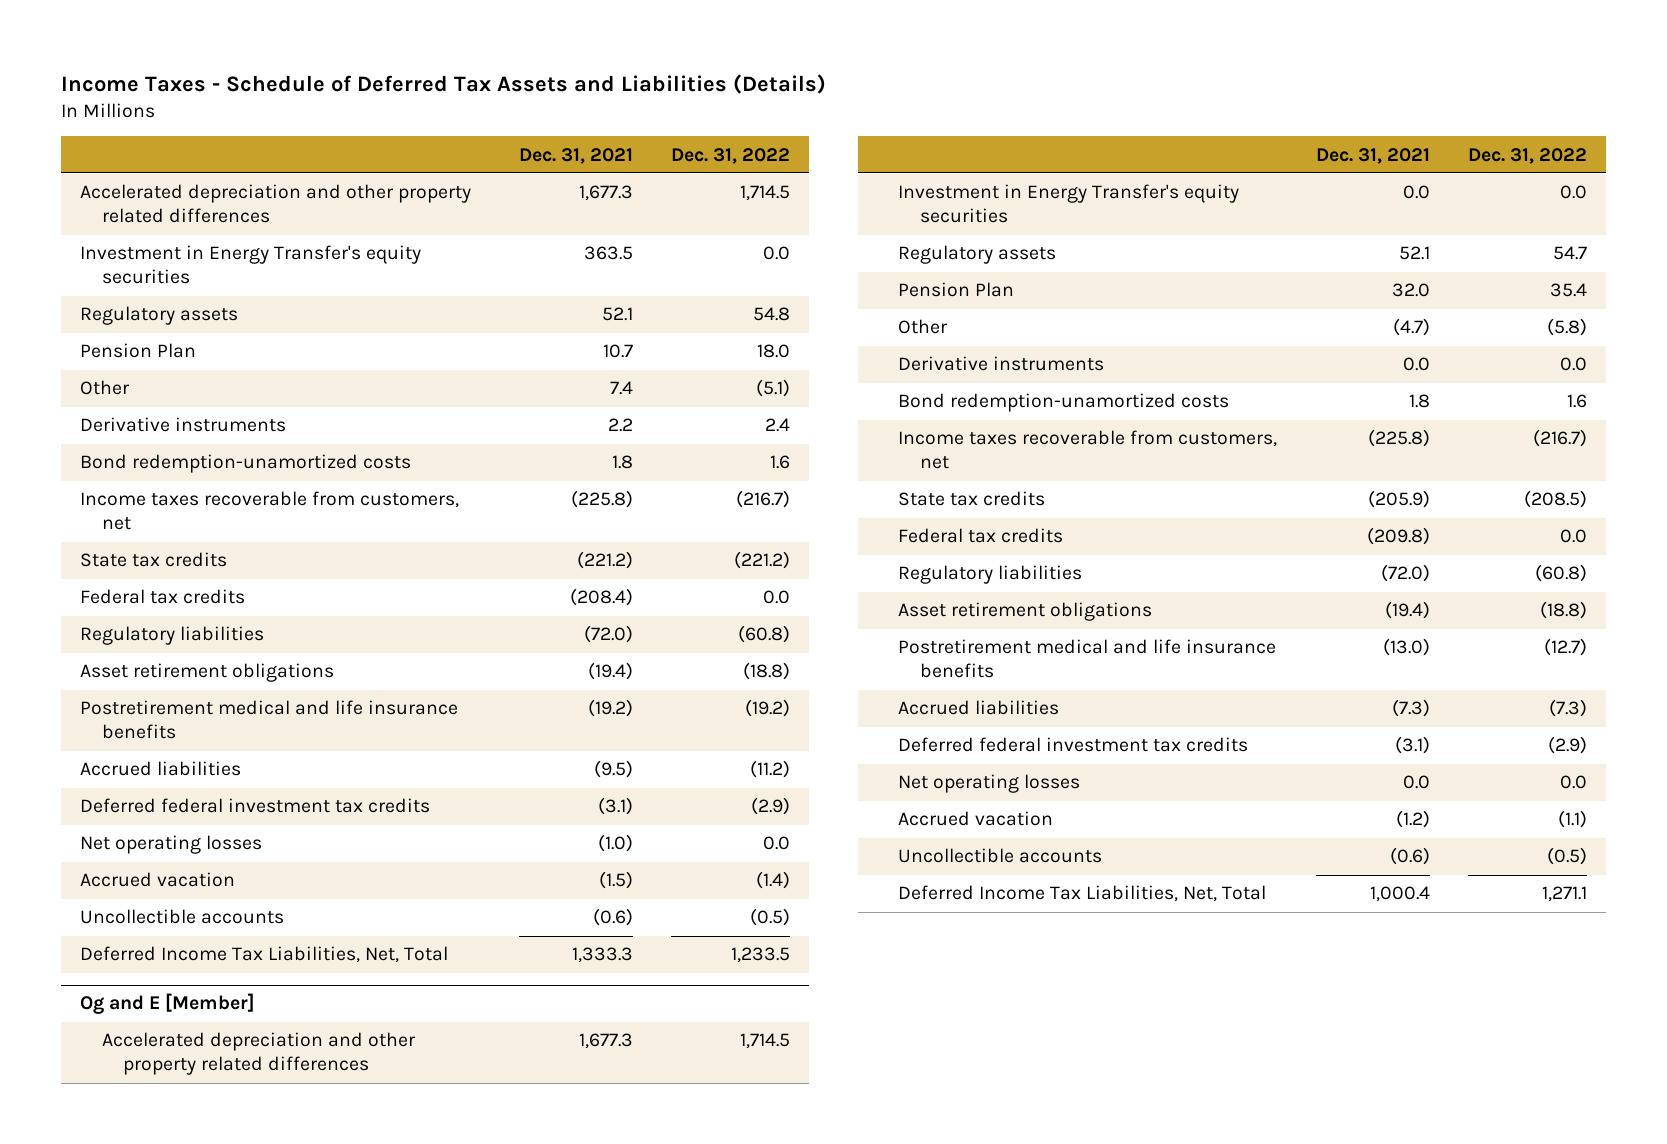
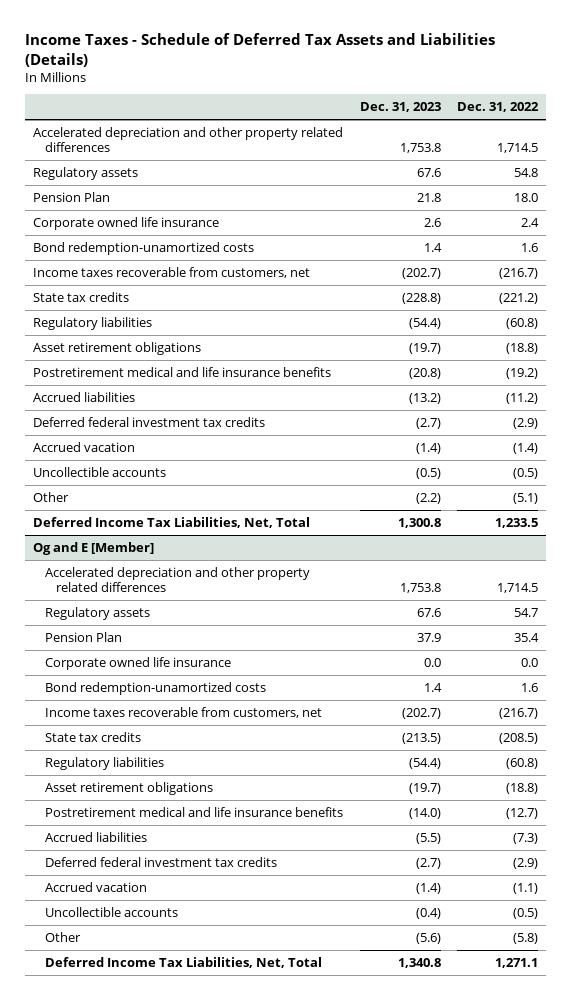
- | Dec. 31, 2021 | Dec. 31, 2022
+ | Dec. 31, 2023 | Dec. 31, 2022
- Investment in Energy Transfer's equity securities | 363.5 | 0.0
- Derivative instruments | 2.2 | 2.4
+ Corporate owned life insurance | 2.6 | 2.4
- Federal tax credits | (208.4) | 0.0
- Net operating losses | (1.0) | 0.0
moved down: Other | (2.2) | (5.1)
@ Og and E [Member]
- Investment in Energy Transfer's equity securities | 0.0 | 0.0
- Derivative instruments | 0.0 | 0.0
+ Corporate owned life insurance | 0.0 | 0.0
- Federal tax credits | (209.8) | 0.0
- Net operating losses | 0.0 | 0.0
moved down: Other | (5.6) | (5.8)

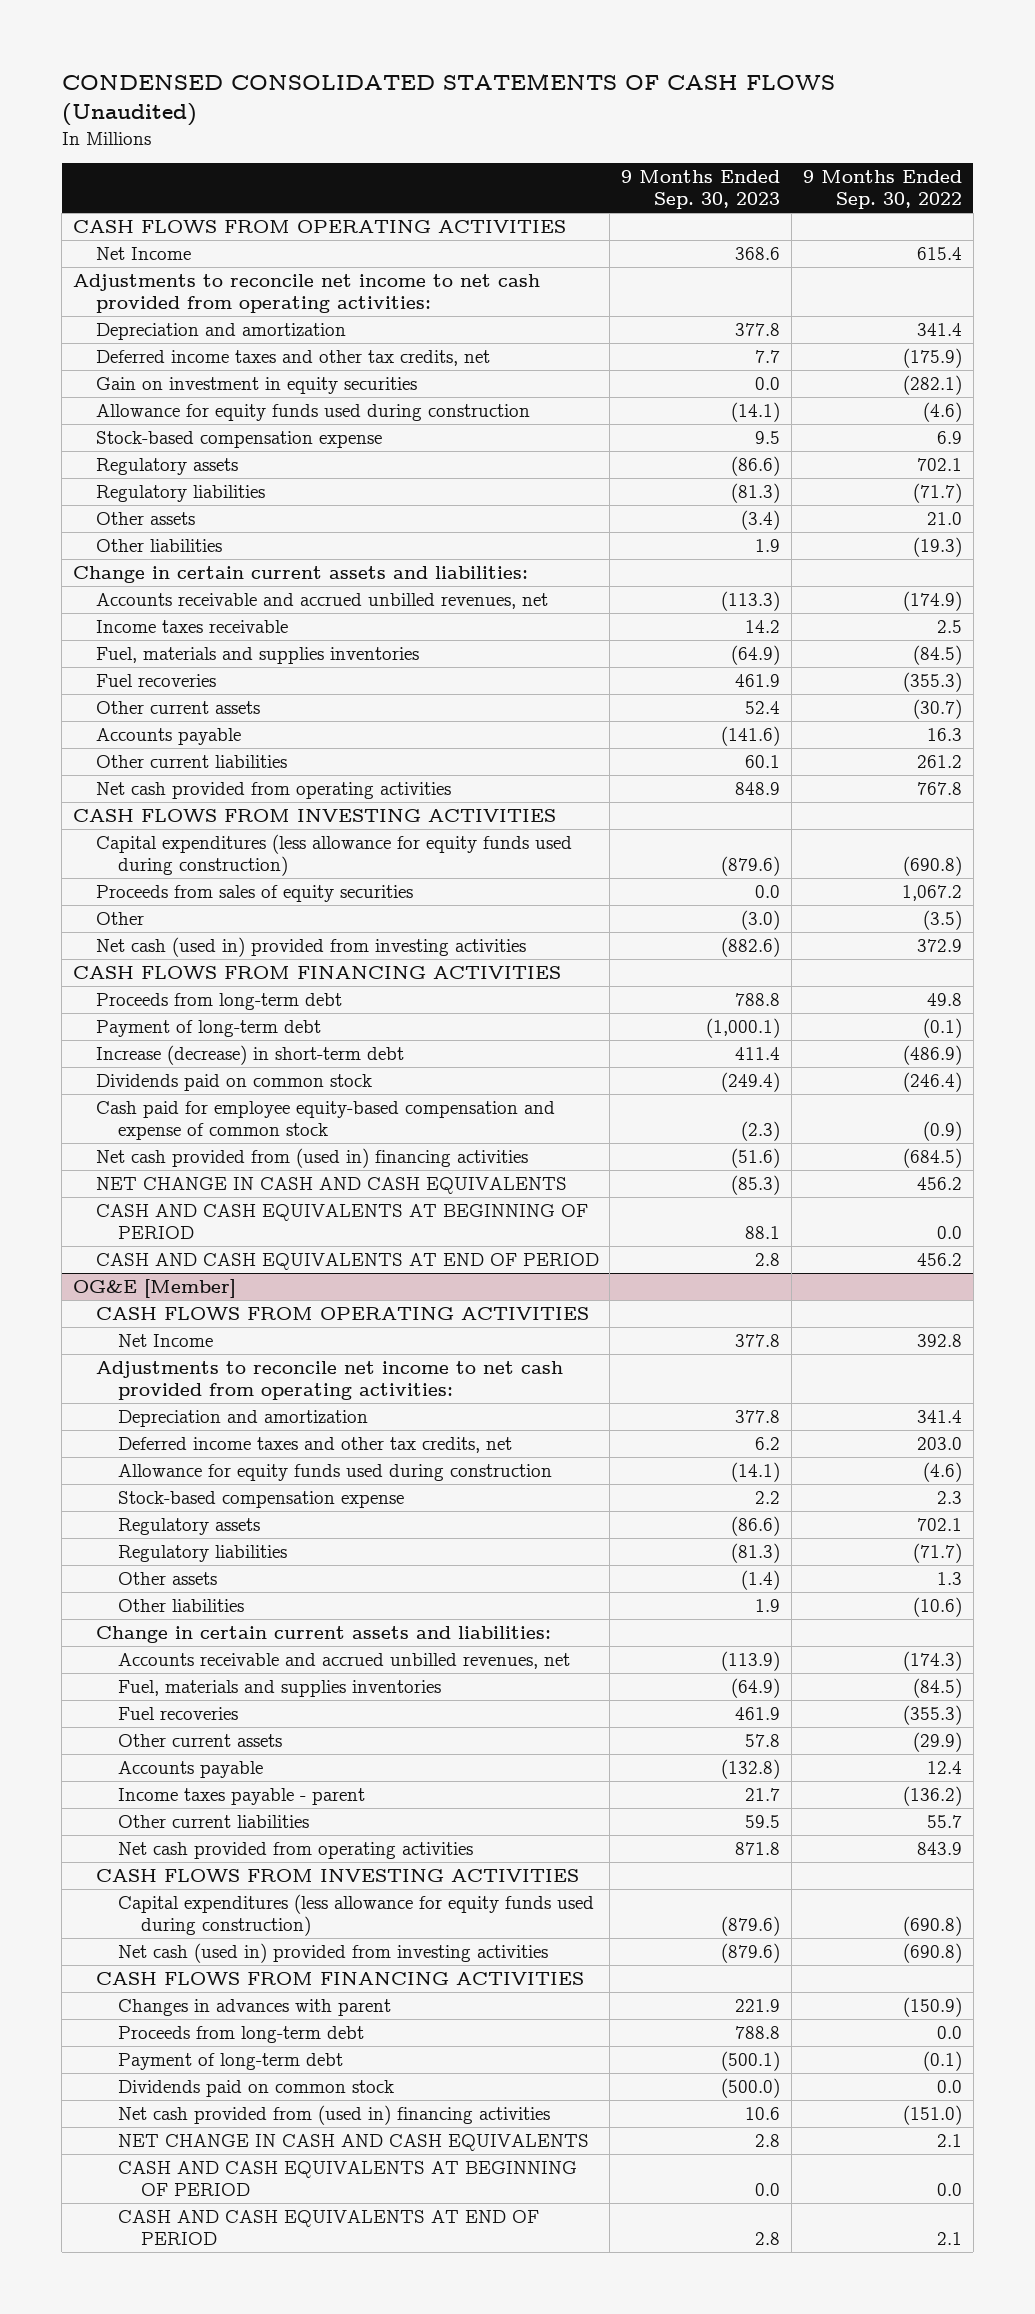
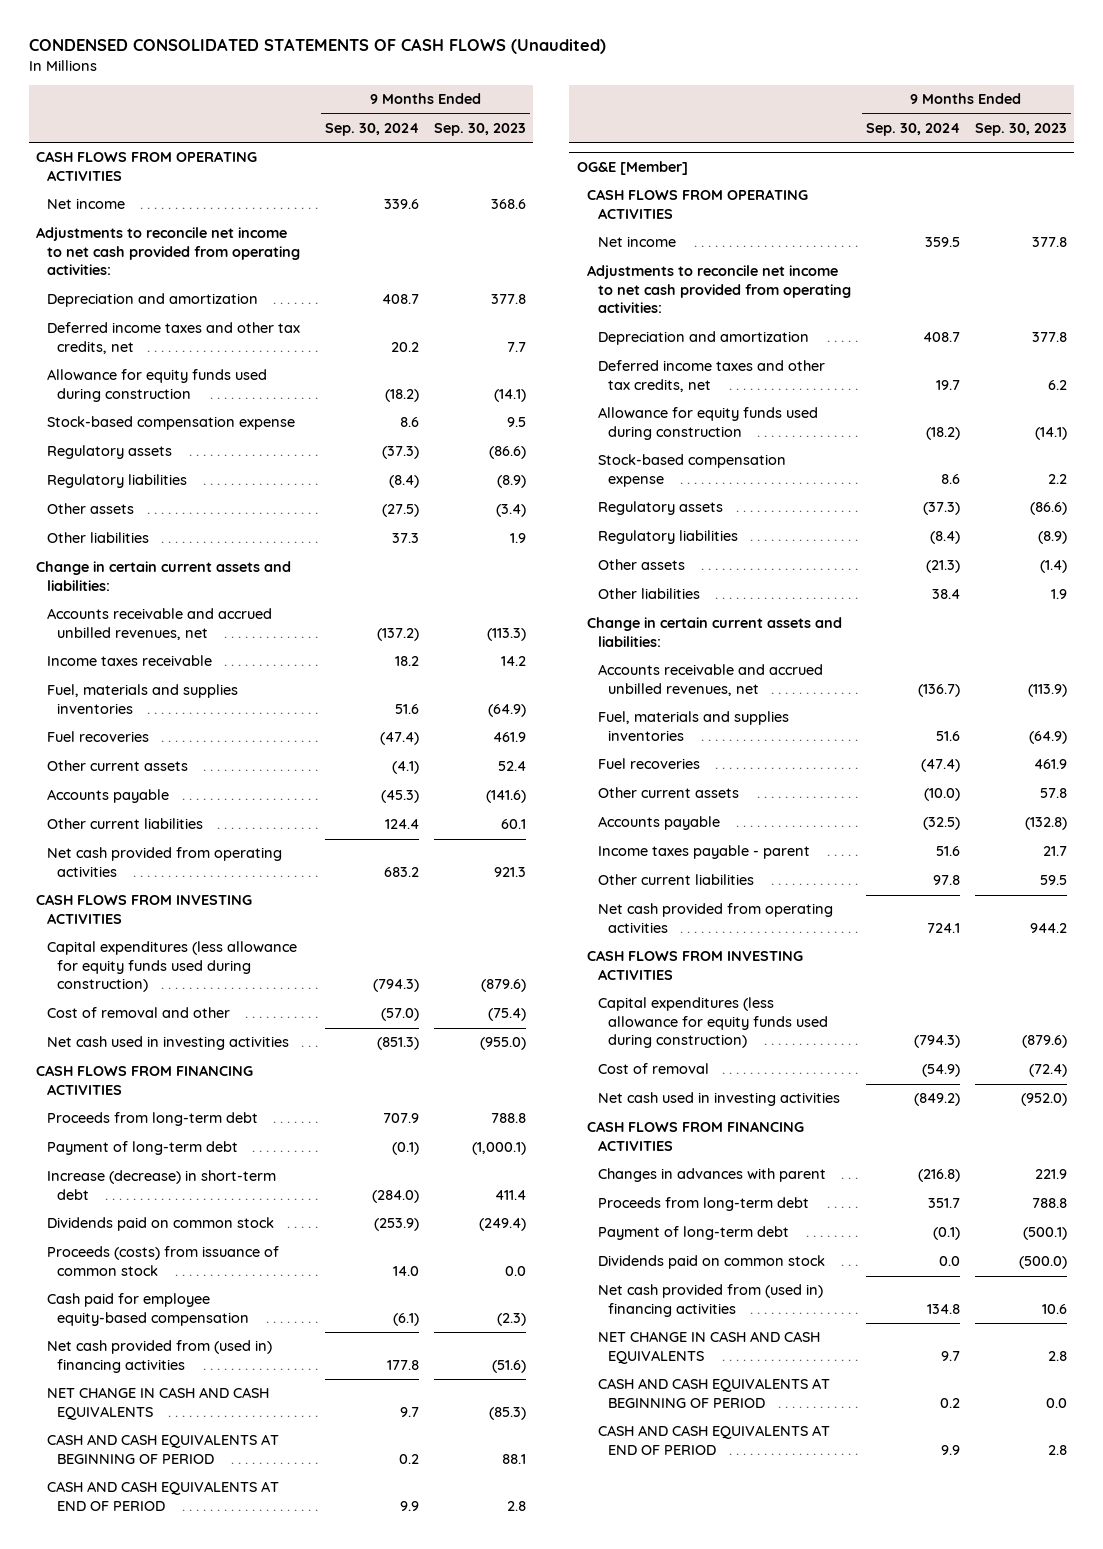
- | 9 Months Ended Sep. 30, 2023 | 9 Months Ended Sep. 30, 2022
+ | 9 Months Ended Sep. 30, 2024 | 9 Months Ended Sep. 30, 2023
- Net Income | 368.6 | 615.4
+ Net income | 339.6 | 368.6
- Gain on investment in equity securities | 0.0 | (282.1)
- Regulatory liabilities | (81.3) | (71.7)
+ Regulatory liabilities | (8.4) | (8.9)
- Net cash provided from operating activities | 848.9 | 767.8
+ Net cash provided from operating activities | 683.2 | 921.3
- Proceeds from sales of equity securities | 0.0 | 1,067.2
- Other | (3.0) | (3.5)
- Net cash (used in) provided from investing activities | (882.6) | 372.9
+ Cost of removal and other | (57.0) | (75.4)
+ Net cash used in investing activities | (851.3) | (955.0)
- Cash paid for employee equity-based compensation and expense of common stock | (2.3) | (0.9)
+ Proceeds (costs) from issuance of common stock | 14.0 | 0.0
+ Cash paid for employee equity-based compensation | (6.1) | (2.3)
@ OG&E [Member]
- Net Income | 377.8 | 392.8
+ Net income | 359.5 | 377.8
- Regulatory liabilities | (81.3) | (71.7)
+ Regulatory liabilities | (8.4) | (8.9)
- Net cash provided from operating activities | 871.8 | 843.9
+ Net cash provided from operating activities | 724.1 | 944.2
- Net cash (used in) provided from investing activities | (879.6) | (690.8)
+ Cost of removal | (54.9) | (72.4)
+ Net cash used in investing activities | (849.2) | (952.0)

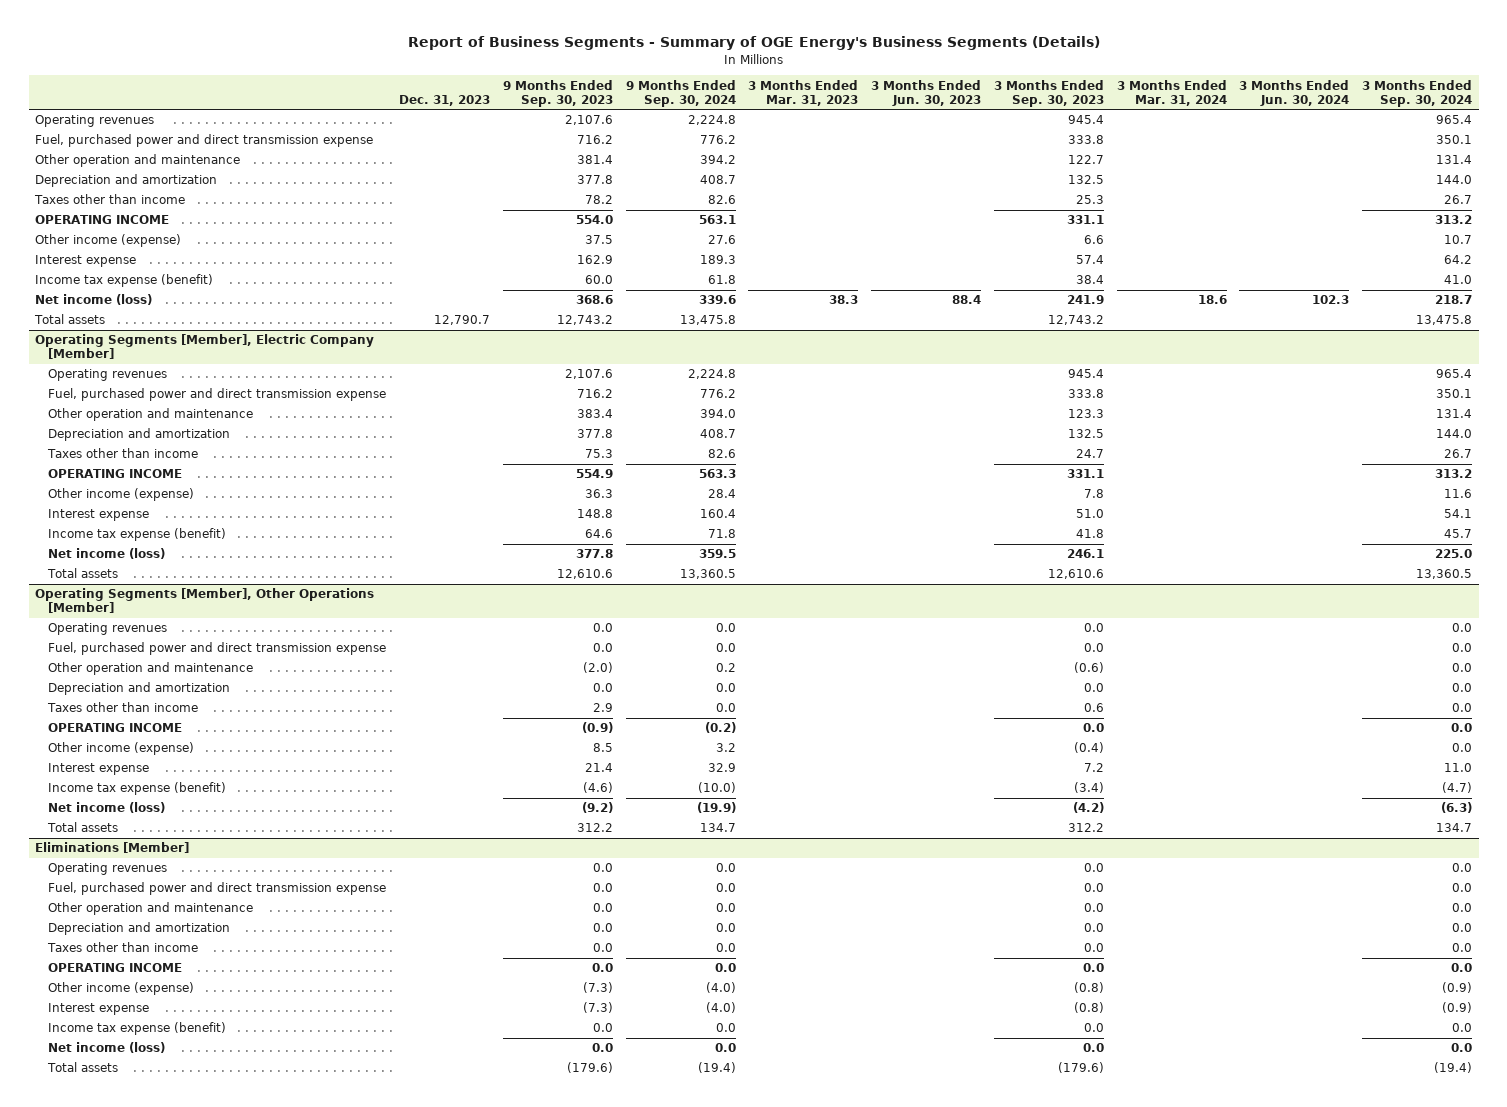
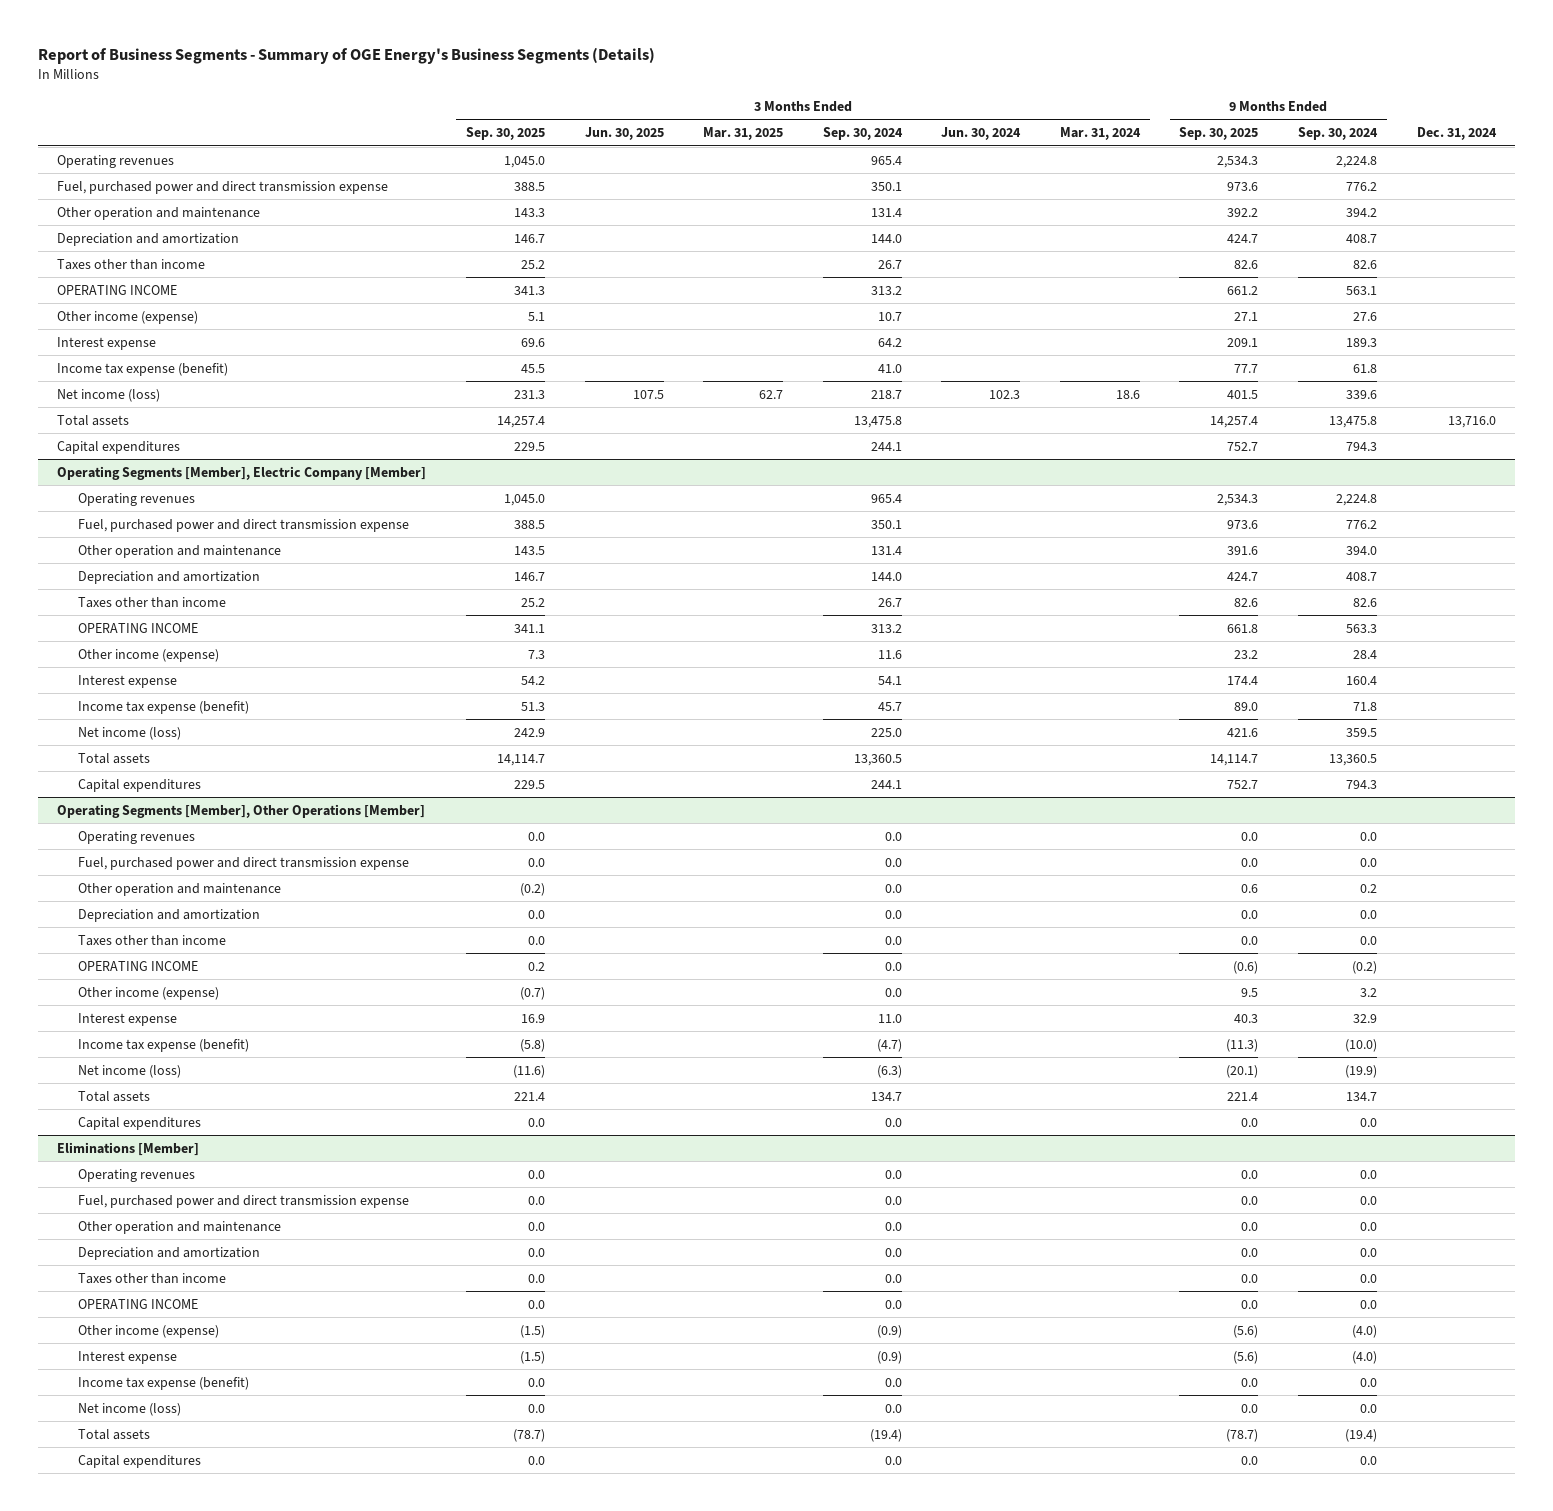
- | Dec. 31, 2023 | 9 Months Ended Sep. 30, 2023 | 9 Months Ended Sep. 30, 2024 | 3 Months Ended Mar. 31, 2023 | 3 Months Ended Jun. 30, 2023 | 3 Months Ended Sep. 30, 2023 | 3 Months Ended Mar. 31, 2024 | 3 Months Ended Jun. 30, 2024 | 3 Months Ended Sep. 30, 2024
+ | 3 Months Ended Sep. 30, 2025 | 3 Months Ended Jun. 30, 2025 | 3 Months Ended Mar. 31, 2025 | 3 Months Ended Sep. 30, 2024 | 3 Months Ended Jun. 30, 2024 | 3 Months Ended Mar. 31, 2024 | 9 Months Ended Sep. 30, 2025 | 9 Months Ended Sep. 30, 2024 | Dec. 31, 2024
+ Capital expenditures | 229.5 | | | 244.1 | | | 752.7 | 794.3 |
@ Operating Segments [Member], Electric Company [Member]
+ Capital expenditures | 229.5 | | | 244.1 | | | 752.7 | 794.3 |
@ Operating Segments [Member], Other Operations [Member]
+ Capital expenditures | 0.0 | | | 0.0 | | | 0.0 | 0.0 |
@ Eliminations [Member]
+ Capital expenditures | 0.0 | | | 0.0 | | | 0.0 | 0.0 |

